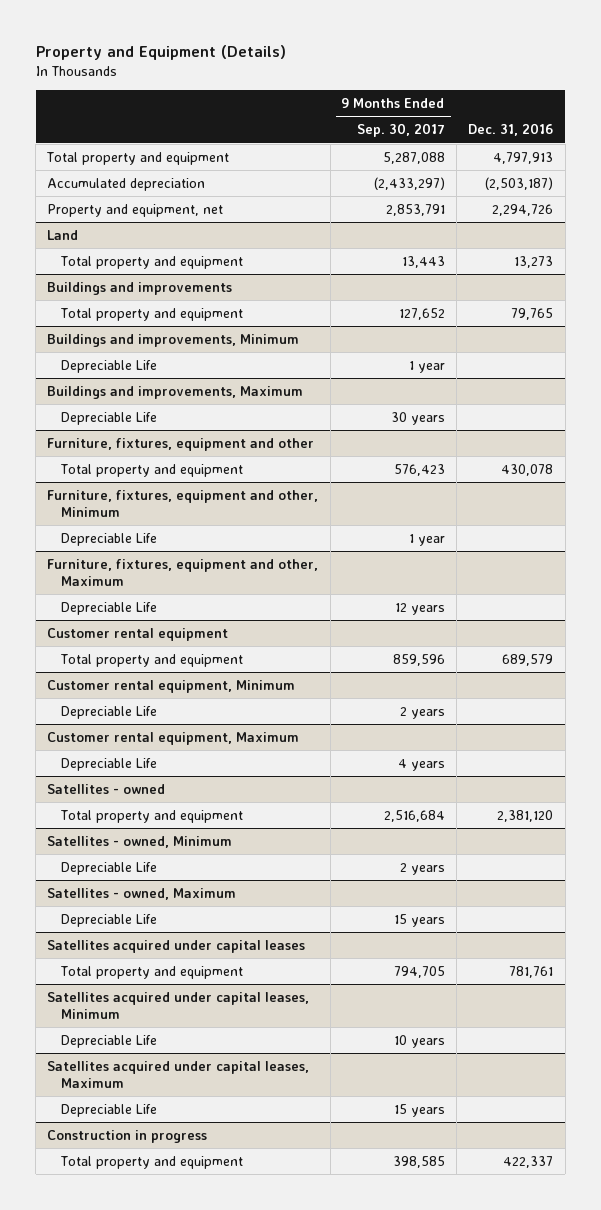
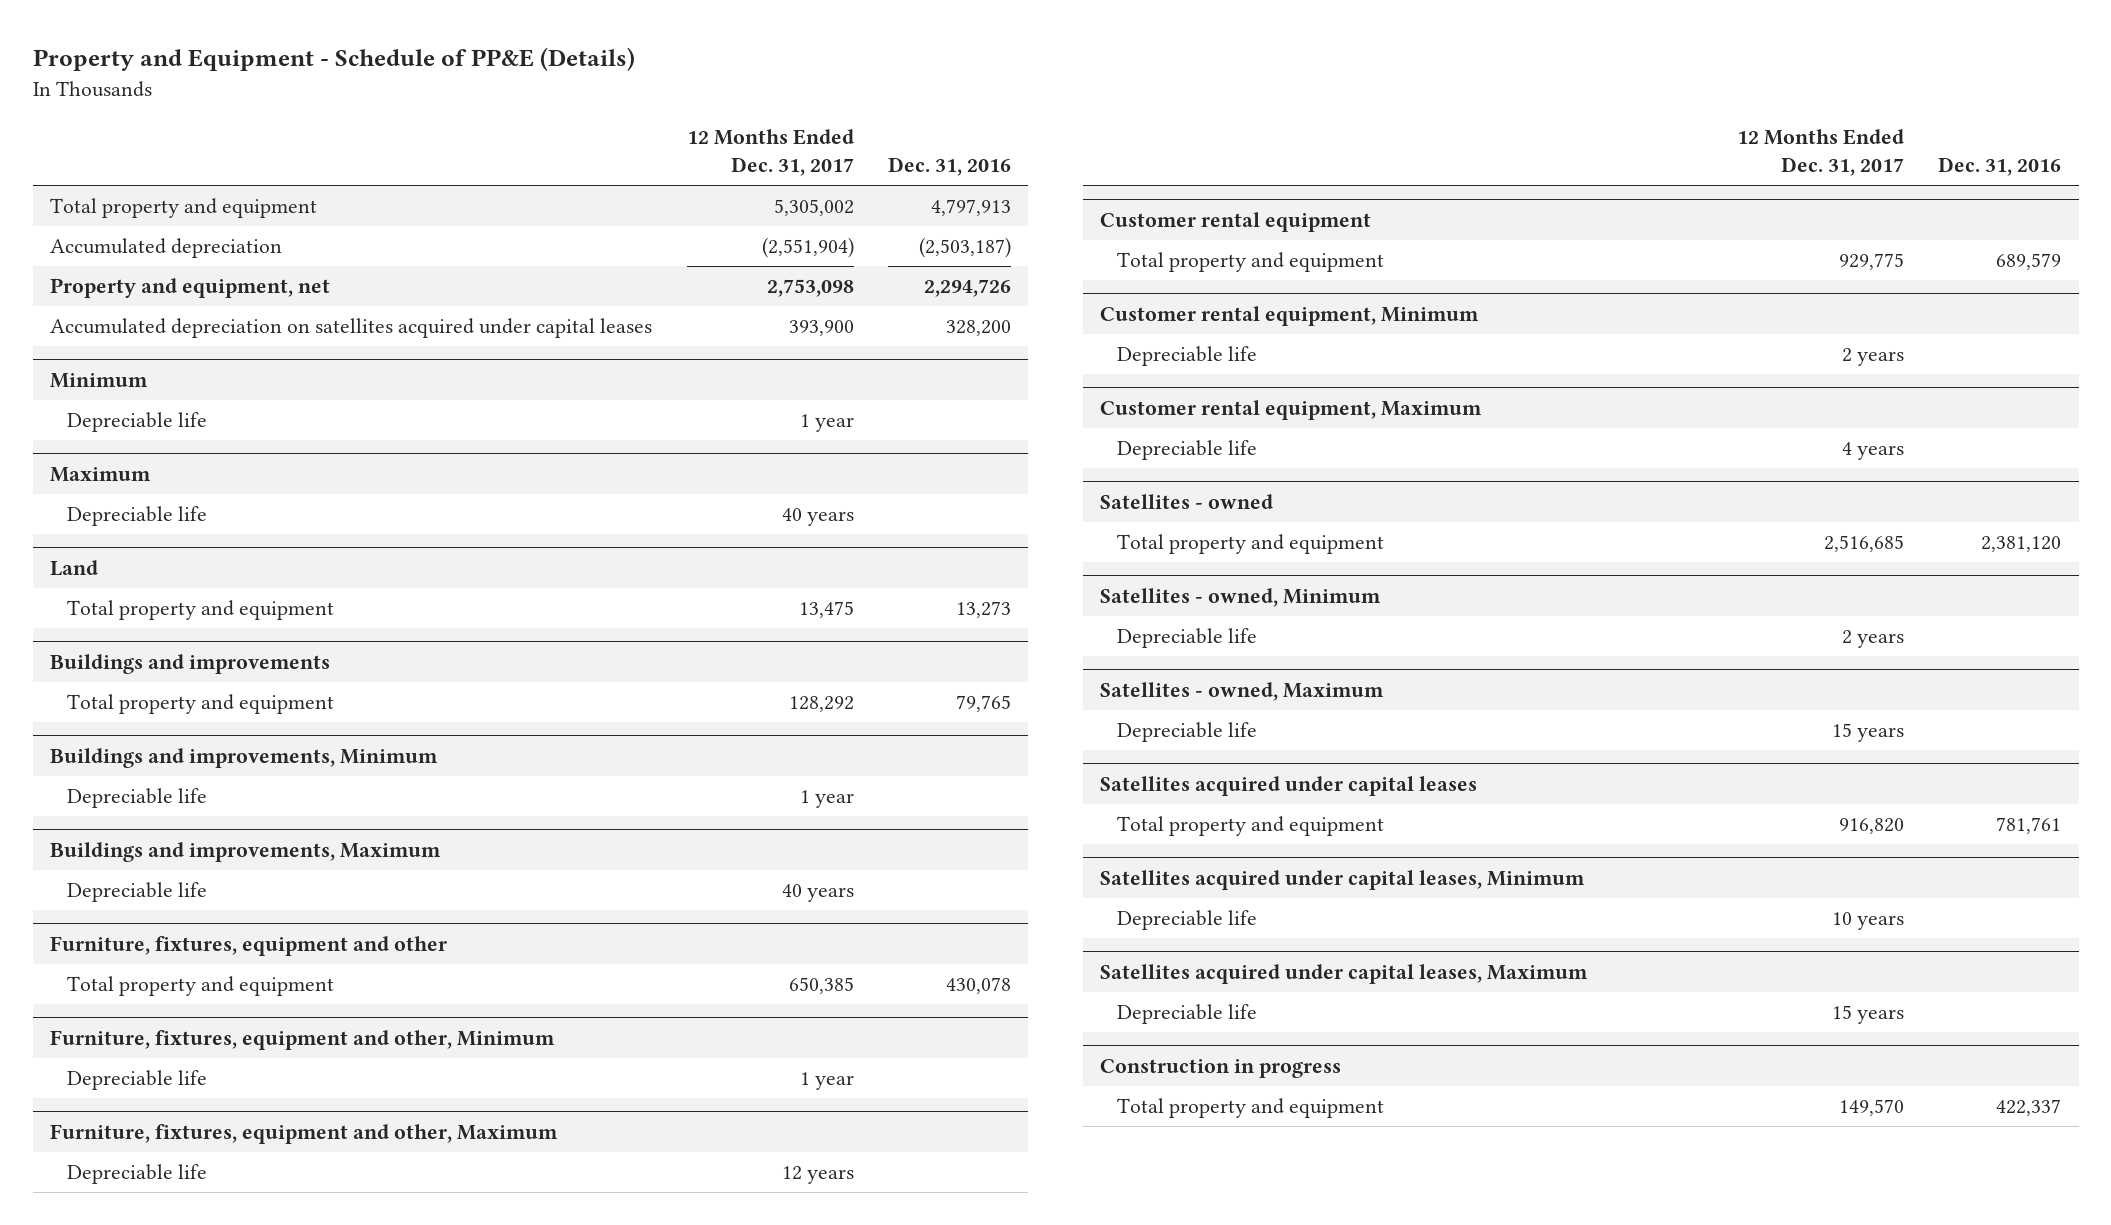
- Property and Equipment (Details)
+ Property and Equipment - Schedule of PP&E (Details)
- | 9 Months Ended Sep. 30, 2017 | Dec. 31, 2016
+ | 12 Months Ended Dec. 31, 2017 | Dec. 31, 2016
+ Accumulated depreciation on satellites acquired under capital leases | 393,900 | 328,200
+ Minimum
+ Depreciable life | 1 year |
+ Maximum
+ Depreciable life | 40 years |
@ Buildings and improvements, Minimum
- Depreciable Life | 1 year |
+ Depreciable life | 1 year |
@ Buildings and improvements, Maximum
- Depreciable Life | 30 years |
+ Depreciable life | 40 years |
@ Furniture, fixtures, equipment and other, Minimum
- Depreciable Life | 1 year |
+ Depreciable life | 1 year |
@ Furniture, fixtures, equipment and other, Maximum
- Depreciable Life | 12 years |
+ Depreciable life | 12 years |
@ Customer rental equipment, Minimum
- Depreciable Life | 2 years |
+ Depreciable life | 2 years |
@ Customer rental equipment, Maximum
- Depreciable Life | 4 years |
+ Depreciable life | 4 years |
@ Satellites - owned, Minimum
- Depreciable Life | 2 years |
+ Depreciable life | 2 years |
@ Satellites - owned, Maximum
- Depreciable Life | 15 years |
+ Depreciable life | 15 years |
@ Satellites acquired under capital leases, Minimum
- Depreciable Life | 10 years |
+ Depreciable life | 10 years |
@ Satellites acquired under capital leases, Maximum
- Depreciable Life | 15 years |
+ Depreciable life | 15 years |

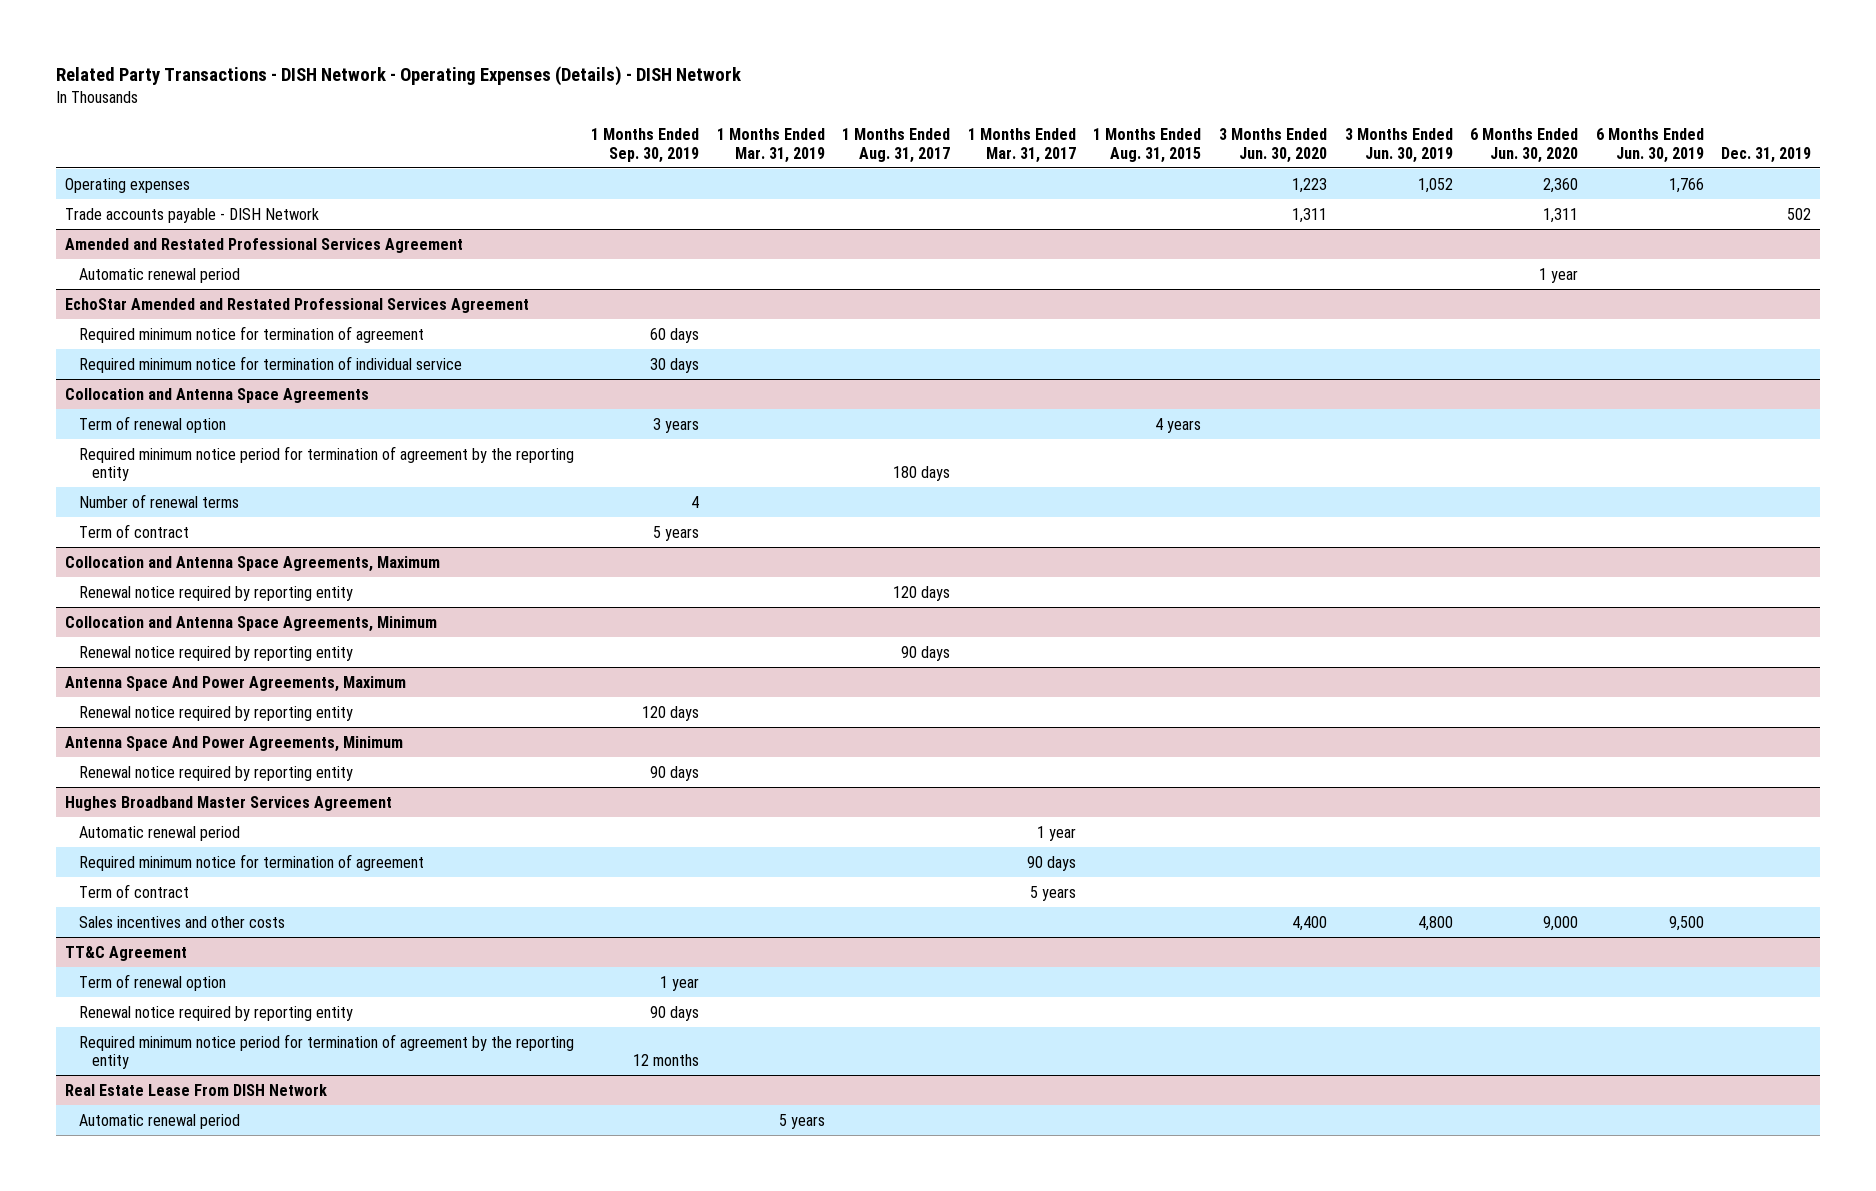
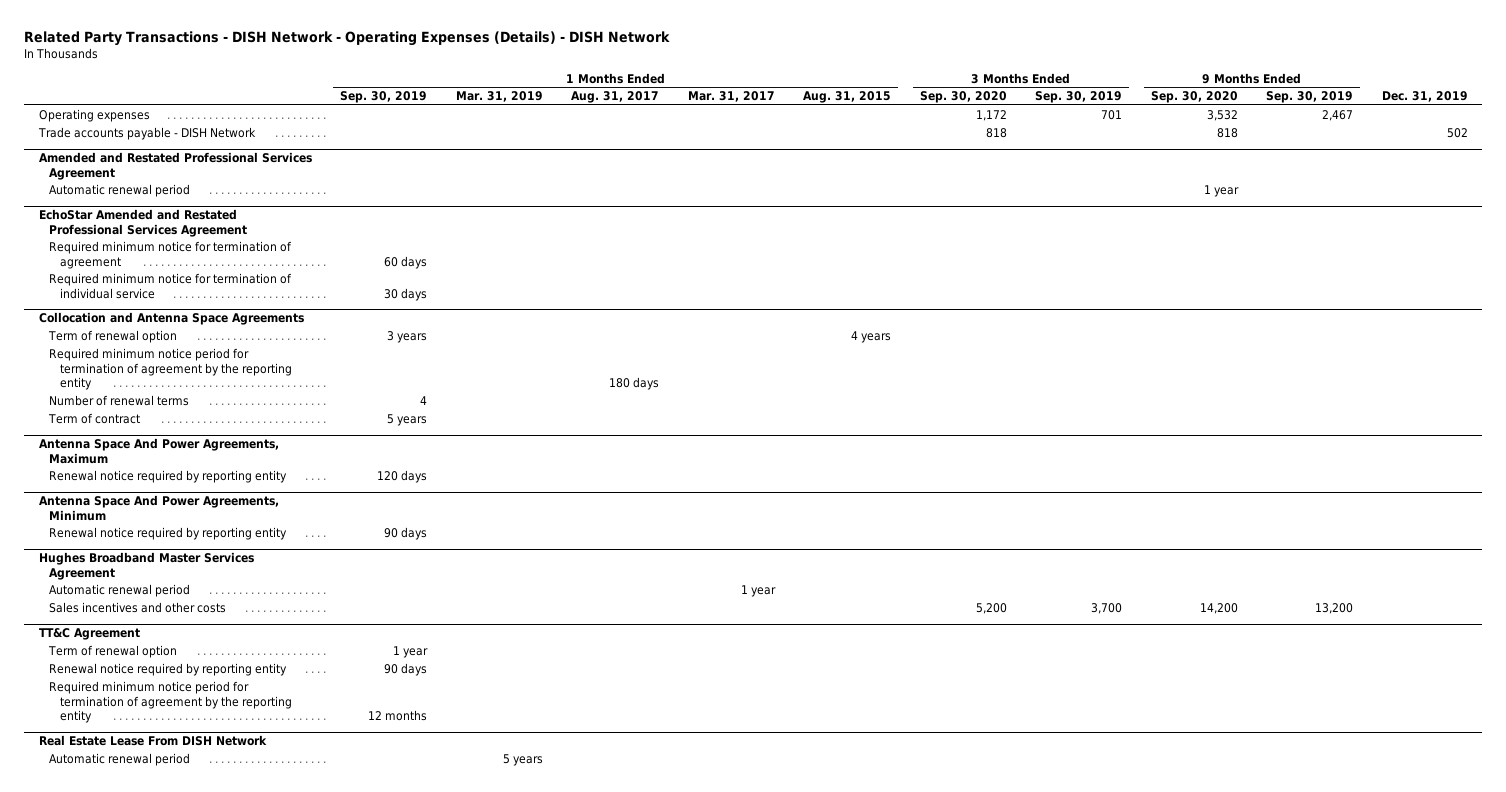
- | 1 Months Ended Sep. 30, 2019 | 1 Months Ended Mar. 31, 2019 | 1 Months Ended Aug. 31, 2017 | 1 Months Ended Mar. 31, 2017 | 1 Months Ended Aug. 31, 2015 | 3 Months Ended Jun. 30, 2020 | 3 Months Ended Jun. 30, 2019 | 6 Months Ended Jun. 30, 2020 | 6 Months Ended Jun. 30, 2019 | Dec. 31, 2019
+ | 1 Months Ended Sep. 30, 2019 | 1 Months Ended Mar. 31, 2019 | 1 Months Ended Aug. 31, 2017 | 1 Months Ended Mar. 31, 2017 | 1 Months Ended Aug. 31, 2015 | 3 Months Ended Sep. 30, 2020 | 3 Months Ended Sep. 30, 2019 | 9 Months Ended Sep. 30, 2020 | 9 Months Ended Sep. 30, 2019 | Dec. 31, 2019
- Collocation and Antenna Space Agreements, Maximum
- Renewal notice required by reporting entity | | | 120 days | | | | | | |
- Collocation and Antenna Space Agreements, Minimum
- Renewal notice required by reporting entity | | | 90 days | | | | | | |
@ Hughes Broadband Master Services Agreement
- Required minimum notice for termination of agreement | | | | 90 days | | | | | |
- Term of contract | | | | 5 years | | | | | |

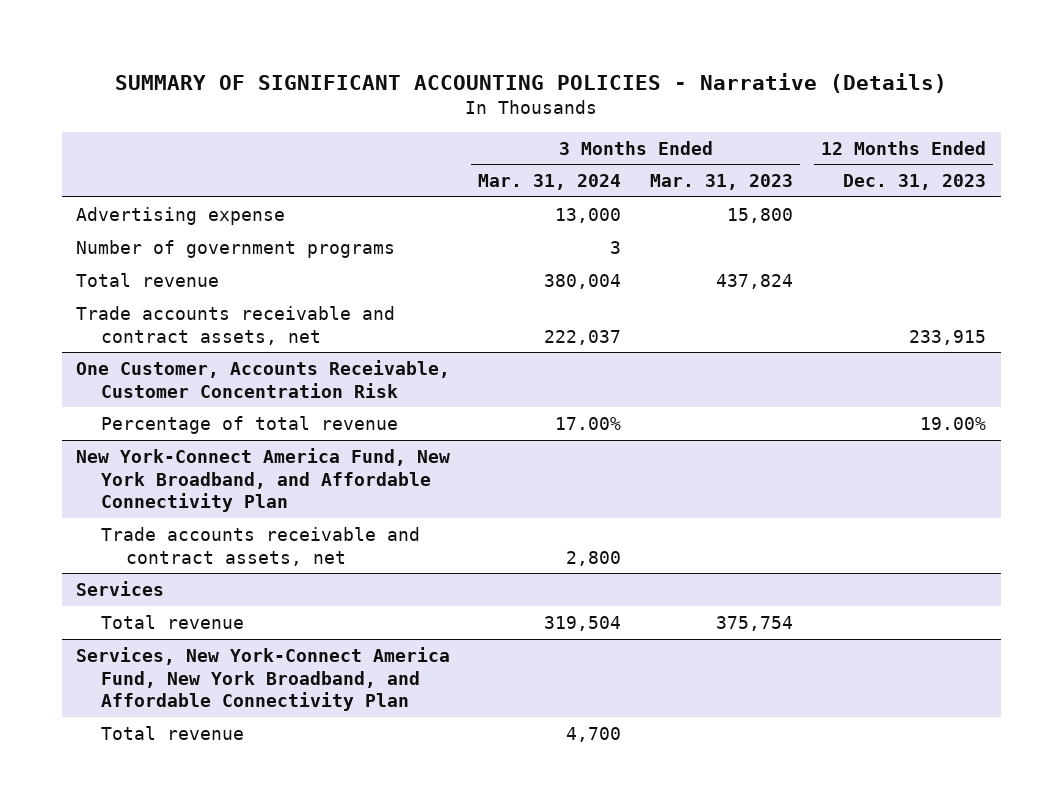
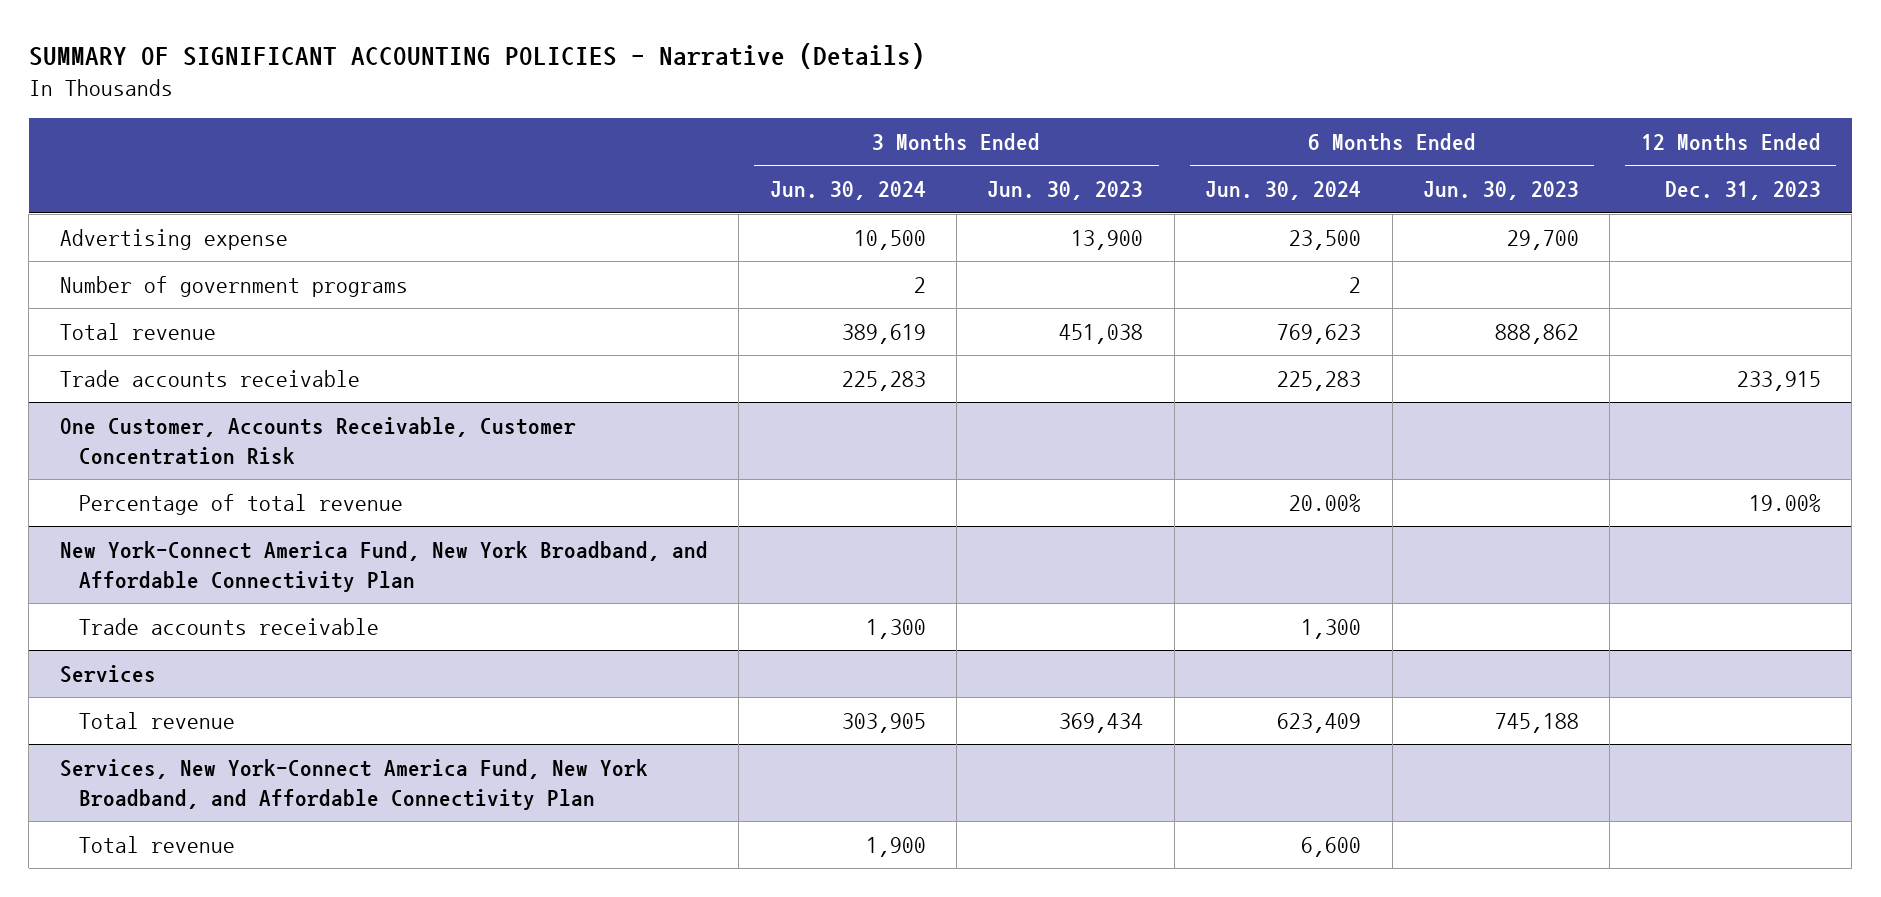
- | 3 Months Ended Mar. 31, 2024 | 3 Months Ended Mar. 31, 2023 | 12 Months Ended Dec. 31, 2023
+ | 3 Months Ended Jun. 30, 2024 | 3 Months Ended Jun. 30, 2023 | 6 Months Ended Jun. 30, 2024 | 6 Months Ended Jun. 30, 2023 | 12 Months Ended Dec. 31, 2023
- Trade accounts receivable and contract assets, net | 222,037 | | 233,915
+ Trade accounts receivable | 225,283 | | 225,283 | | 233,915
@ New York-Connect America Fund, New York Broadband, and Affordable Connectivity Plan
- Trade accounts receivable and contract assets, net | 2,800 | |
+ Trade accounts receivable | 1,300 | | 1,300 | |

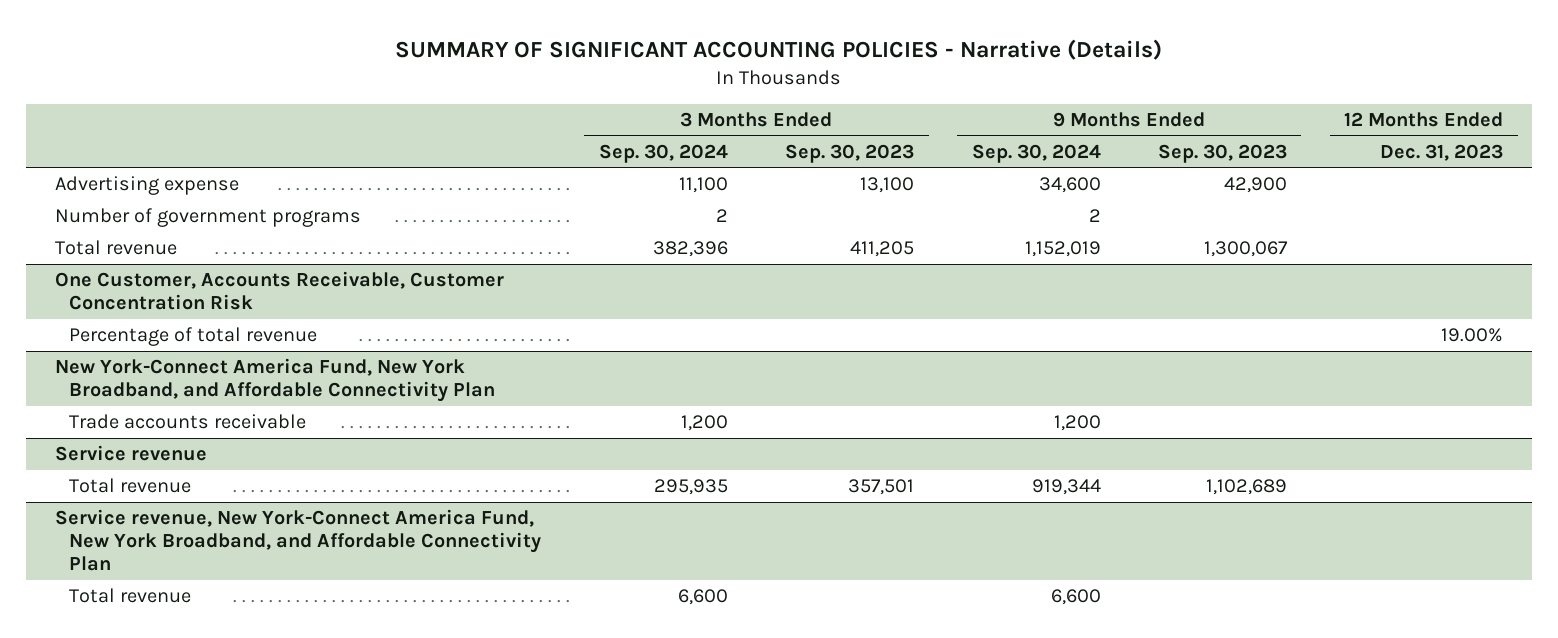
- | 3 Months Ended Jun. 30, 2024 | 3 Months Ended Jun. 30, 2023 | 6 Months Ended Jun. 30, 2024 | 6 Months Ended Jun. 30, 2023 | 12 Months Ended Dec. 31, 2023
+ | 3 Months Ended Sep. 30, 2024 | 3 Months Ended Sep. 30, 2023 | 9 Months Ended Sep. 30, 2024 | 9 Months Ended Sep. 30, 2023 | 12 Months Ended Dec. 31, 2023
- Trade accounts receivable | 225,283 | | 225,283 | | 233,915
- Services
+ Service revenue
- Services, New York-Connect America Fund, New York Broadband, and Affordable Connectivity Plan
+ Service revenue, New York-Connect America Fund, New York Broadband, and Affordable Connectivity Plan

